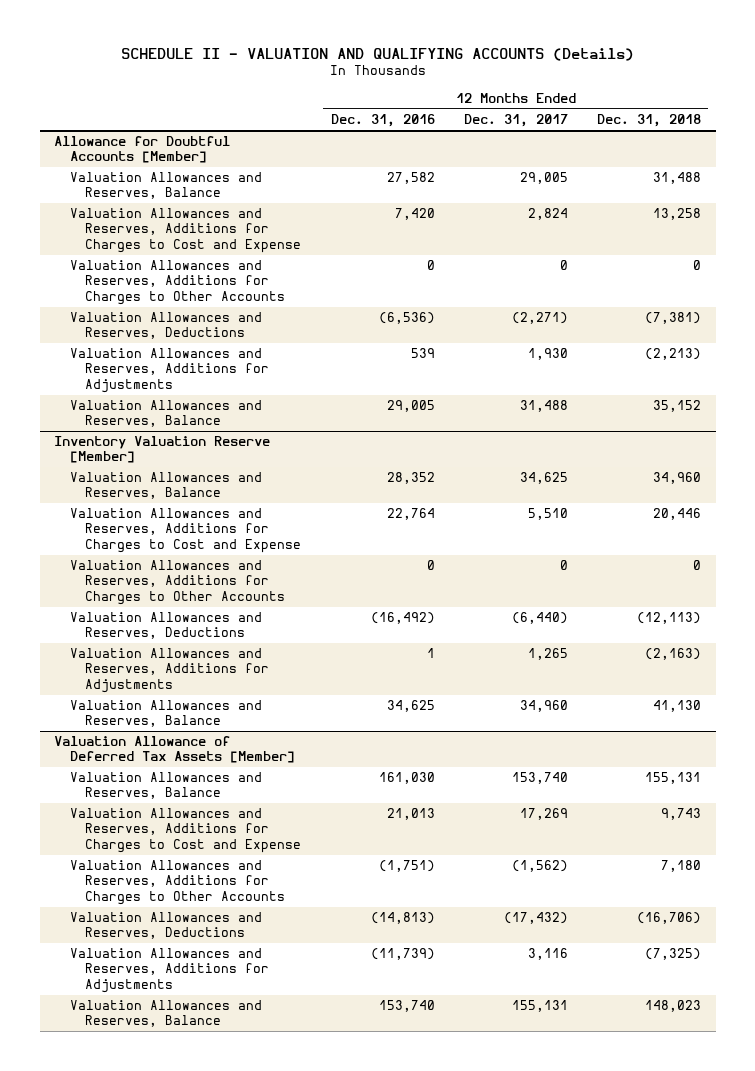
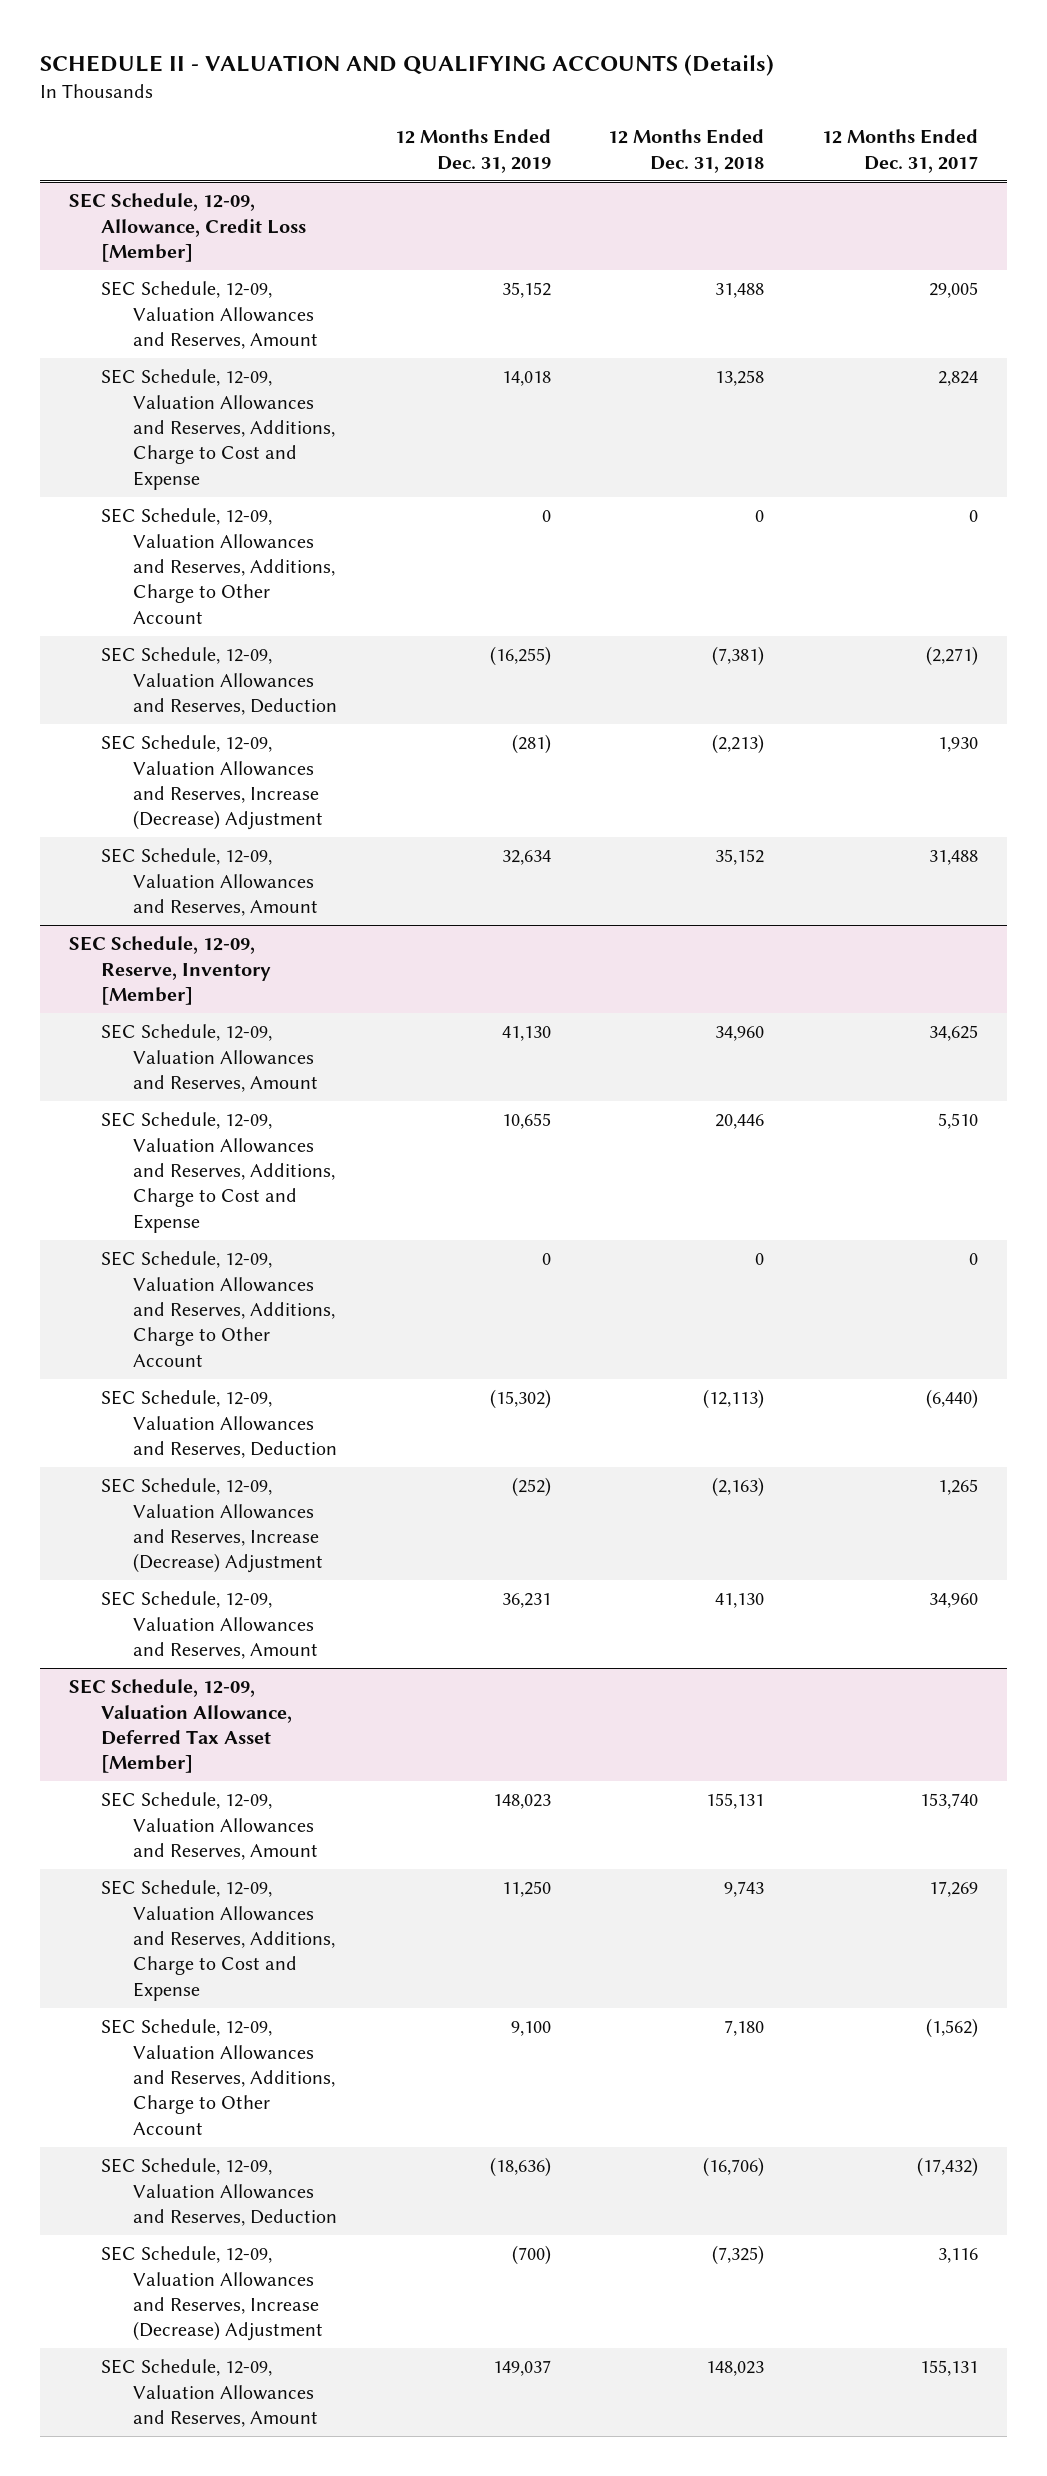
- | 12 Months Ended Dec. 31, 2016 | 12 Months Ended Dec. 31, 2017 | 12 Months Ended Dec. 31, 2018
+ | 12 Months Ended Dec. 31, 2019 | 12 Months Ended Dec. 31, 2018 | 12 Months Ended Dec. 31, 2017
- Allowance for Doubtful Accounts [Member]
- Valuation Allowances and Reserves, Balance | 27,582 | 29,005 | 31,488
- Valuation Allowances and Reserves, Additions for Charges to Cost and Expense | 7,420 | 2,824 | 13,258
- Valuation Allowances and Reserves, Additions for Charges to Other Accounts | 0 | 0 | 0
- Valuation Allowances and Reserves, Deductions | (6,536) | (2,271) | (7,381)
- Valuation Allowances and Reserves, Additions for Adjustments | 539 | 1,930 | (2,213)
- Valuation Allowances and Reserves, Balance | 29,005 | 31,488 | 35,152
- Inventory Valuation Reserve [Member]
- Valuation Allowances and Reserves, Balance | 28,352 | 34,625 | 34,960
- Valuation Allowances and Reserves, Additions for Charges to Cost and Expense | 22,764 | 5,510 | 20,446
- Valuation Allowances and Reserves, Additions for Charges to Other Accounts | 0 | 0 | 0
- Valuation Allowances and Reserves, Deductions | (16,492) | (6,440) | (12,113)
- Valuation Allowances and Reserves, Additions for Adjustments | 1 | 1,265 | (2,163)
- Valuation Allowances and Reserves, Balance | 34,625 | 34,960 | 41,130
- Valuation Allowance of Deferred Tax Assets [Member]
- Valuation Allowances and Reserves, Balance | 161,030 | 153,740 | 155,131
- Valuation Allowances and Reserves, Additions for Charges to Cost and Expense | 21,013 | 17,269 | 9,743
- Valuation Allowances and Reserves, Additions for Charges to Other Accounts | (1,751) | (1,562) | 7,180
- Valuation Allowances and Reserves, Deductions | (14,813) | (17,432) | (16,706)
- Valuation Allowances and Reserves, Additions for Adjustments | (11,739) | 3,116 | (7,325)
- Valuation Allowances and Reserves, Balance | 153,740 | 155,131 | 148,023
+ SEC Schedule, 12-09, Allowance, Credit Loss [Member]
+ SEC Schedule, 12-09, Valuation Allowances and Reserves, Amount | 35,152 | 31,488 | 29,005
+ SEC Schedule, 12-09, Valuation Allowances and Reserves, Additions, Charge to Cost and Expense | 14,018 | 13,258 | 2,824
+ SEC Schedule, 12-09, Valuation Allowances and Reserves, Additions, Charge to Other Account | 0 | 0 | 0
+ SEC Schedule, 12-09, Valuation Allowances and Reserves, Deduction | (16,255) | (7,381) | (2,271)
+ SEC Schedule, 12-09, Valuation Allowances and Reserves, Increase (Decrease) Adjustment | (281) | (2,213) | 1,930
+ SEC Schedule, 12-09, Valuation Allowances and Reserves, Amount | 32,634 | 35,152 | 31,488
+ SEC Schedule, 12-09, Reserve, Inventory [Member]
+ SEC Schedule, 12-09, Valuation Allowances and Reserves, Amount | 41,130 | 34,960 | 34,625
+ SEC Schedule, 12-09, Valuation Allowances and Reserves, Additions, Charge to Cost and Expense | 10,655 | 20,446 | 5,510
+ SEC Schedule, 12-09, Valuation Allowances and Reserves, Additions, Charge to Other Account | 0 | 0 | 0
+ SEC Schedule, 12-09, Valuation Allowances and Reserves, Deduction | (15,302) | (12,113) | (6,440)
+ SEC Schedule, 12-09, Valuation Allowances and Reserves, Increase (Decrease) Adjustment | (252) | (2,163) | 1,265
+ SEC Schedule, 12-09, Valuation Allowances and Reserves, Amount | 36,231 | 41,130 | 34,960
+ SEC Schedule, 12-09, Valuation Allowance, Deferred Tax Asset [Member]
+ SEC Schedule, 12-09, Valuation Allowances and Reserves, Amount | 148,023 | 155,131 | 153,740
+ SEC Schedule, 12-09, Valuation Allowances and Reserves, Additions, Charge to Cost and Expense | 11,250 | 9,743 | 17,269
+ SEC Schedule, 12-09, Valuation Allowances and Reserves, Additions, Charge to Other Account | 9,100 | 7,180 | (1,562)
+ SEC Schedule, 12-09, Valuation Allowances and Reserves, Deduction | (18,636) | (16,706) | (17,432)
+ SEC Schedule, 12-09, Valuation Allowances and Reserves, Increase (Decrease) Adjustment | (700) | (7,325) | 3,116
+ SEC Schedule, 12-09, Valuation Allowances and Reserves, Amount | 149,037 | 148,023 | 155,131

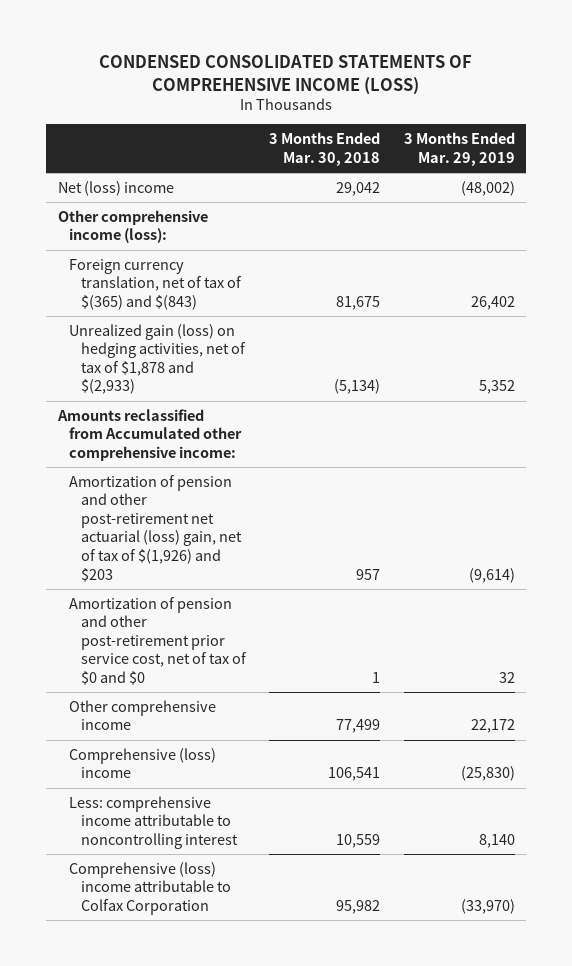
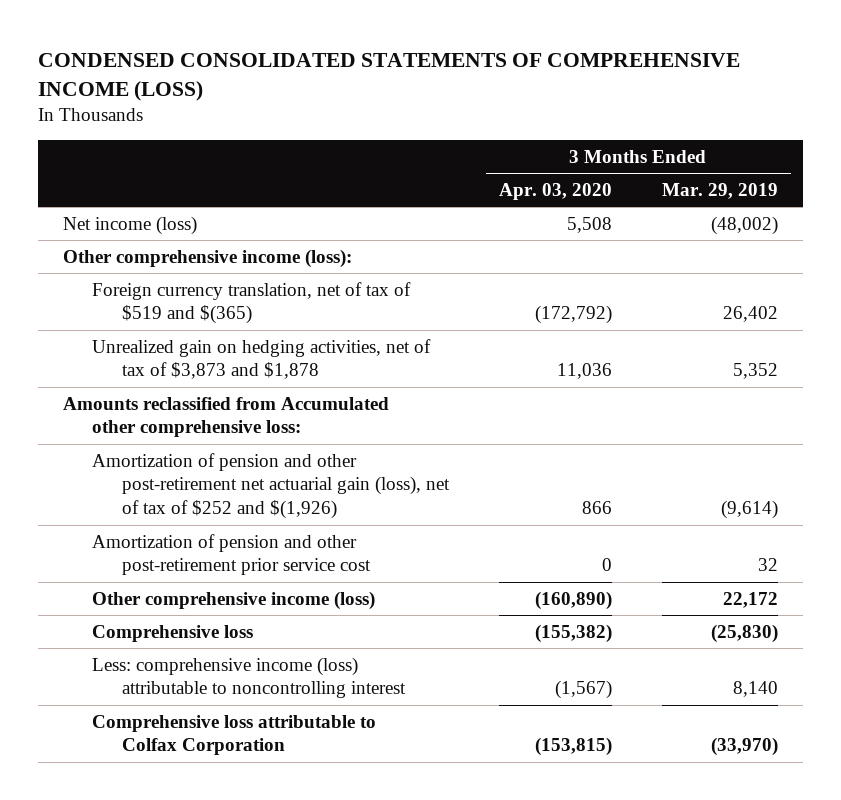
- | 3 Months Ended Mar. 30, 2018 | 3 Months Ended Mar. 29, 2019
+ | 3 Months Ended Apr. 03, 2020 | 3 Months Ended Mar. 29, 2019
- Net (loss) income | 29,042 | (48,002)
+ Net income (loss) | 5,508 | (48,002)
- Foreign currency translation, net of tax of $(365) and $(843) | 81,675 | 26,402
- Unrealized gain (loss) on hedging activities, net of tax of $1,878 and $(2,933) | (5,134) | 5,352
- Amounts reclassified from Accumulated other comprehensive income:
- Amortization of pension and other post-retirement net actuarial (loss) gain, net of tax of $(1,926) and $203 | 957 | (9,614)
- Amortization of pension and other post-retirement prior service cost, net of tax of $0 and $0 | 1 | 32
- Other comprehensive income | 77,499 | 22,172
- Comprehensive (loss) income | 106,541 | (25,830)
- Less: comprehensive income attributable to noncontrolling interest | 10,559 | 8,140
- Comprehensive (loss) income attributable to Colfax Corporation | 95,982 | (33,970)
+ Foreign currency translation, net of tax of $519 and $(365) | (172,792) | 26,402
+ Unrealized gain on hedging activities, net of tax of $3,873 and $1,878 | 11,036 | 5,352
+ Amounts reclassified from Accumulated other comprehensive loss:
+ Amortization of pension and other post-retirement net actuarial gain (loss), net of tax of $252 and $(1,926) | 866 | (9,614)
+ Amortization of pension and other post-retirement prior service cost | 0 | 32
+ Other comprehensive income (loss) | (160,890) | 22,172
+ Comprehensive loss | (155,382) | (25,830)
+ Less: comprehensive income (loss) attributable to noncontrolling interest | (1,567) | 8,140
+ Comprehensive loss attributable to Colfax Corporation | (153,815) | (33,970)

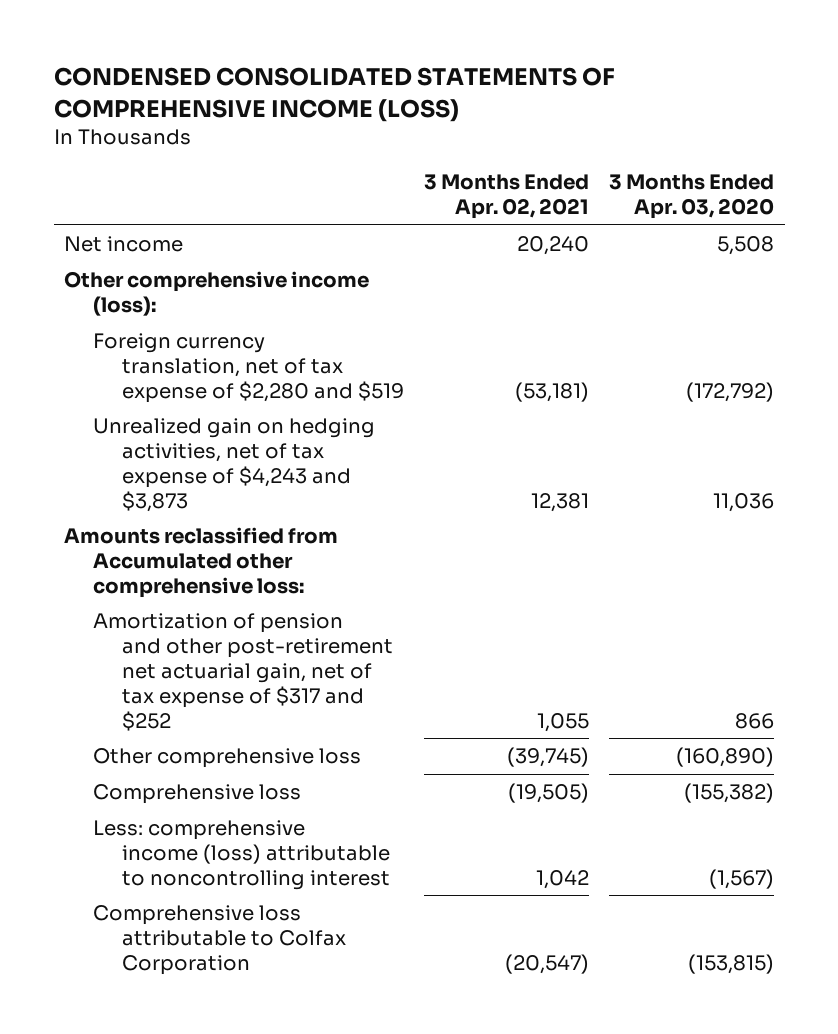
- | 3 Months Ended Apr. 03, 2020 | 3 Months Ended Mar. 29, 2019
+ | 3 Months Ended Apr. 02, 2021 | 3 Months Ended Apr. 03, 2020
- Net income (loss) | 5,508 | (48,002)
+ Net income | 20,240 | 5,508
- Foreign currency translation, net of tax of $519 and $(365) | (172,792) | 26,402
- Unrealized gain on hedging activities, net of tax of $3,873 and $1,878 | 11,036 | 5,352
+ Foreign currency translation, net of tax expense of $2,280 and $519 | (53,181) | (172,792)
+ Unrealized gain on hedging activities, net of tax expense of $4,243 and $3,873 | 12,381 | 11,036
- Amortization of pension and other post-retirement net actuarial gain (loss), net of tax of $252 and $(1,926) | 866 | (9,614)
- Amortization of pension and other post-retirement prior service cost | 0 | 32
- Other comprehensive income (loss) | (160,890) | 22,172
+ Amortization of pension and other post-retirement net actuarial gain, net of tax expense of $317 and $252 | 1,055 | 866
+ Other comprehensive loss | (39,745) | (160,890)

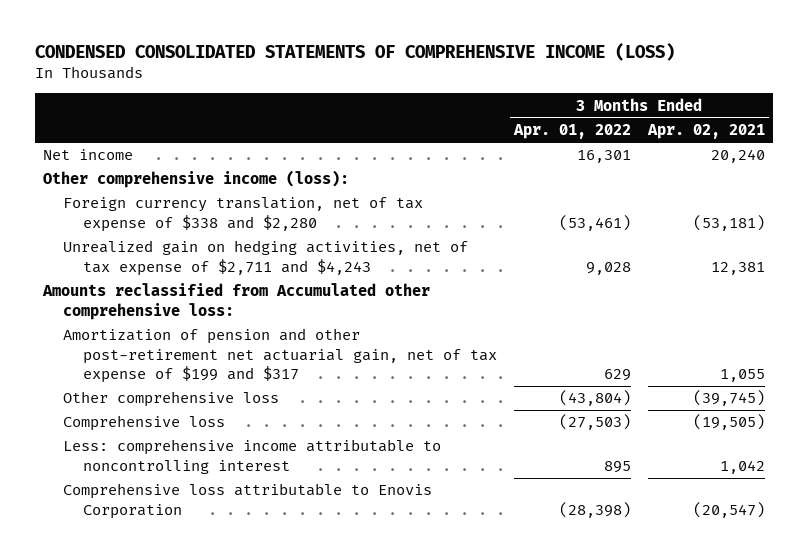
- | 3 Months Ended Apr. 02, 2021 | 3 Months Ended Apr. 03, 2020
+ | 3 Months Ended Apr. 01, 2022 | 3 Months Ended Apr. 02, 2021
- Foreign currency translation, net of tax expense of $2,280 and $519 | (53,181) | (172,792)
- Unrealized gain on hedging activities, net of tax expense of $4,243 and $3,873 | 12,381 | 11,036
+ Foreign currency translation, net of tax expense of $338 and $2,280 | (53,461) | (53,181)
+ Unrealized gain on hedging activities, net of tax expense of $2,711 and $4,243 | 9,028 | 12,381
- Amortization of pension and other post-retirement net actuarial gain, net of tax expense of $317 and $252 | 1,055 | 866
+ Amortization of pension and other post-retirement net actuarial gain, net of tax expense of $199 and $317 | 629 | 1,055
- Less: comprehensive income (loss) attributable to noncontrolling interest | 1,042 | (1,567)
- Comprehensive loss attributable to Colfax Corporation | (20,547) | (153,815)
+ Less: comprehensive income attributable to noncontrolling interest | 895 | 1,042
+ Comprehensive loss attributable to Enovis Corporation | (28,398) | (20,547)

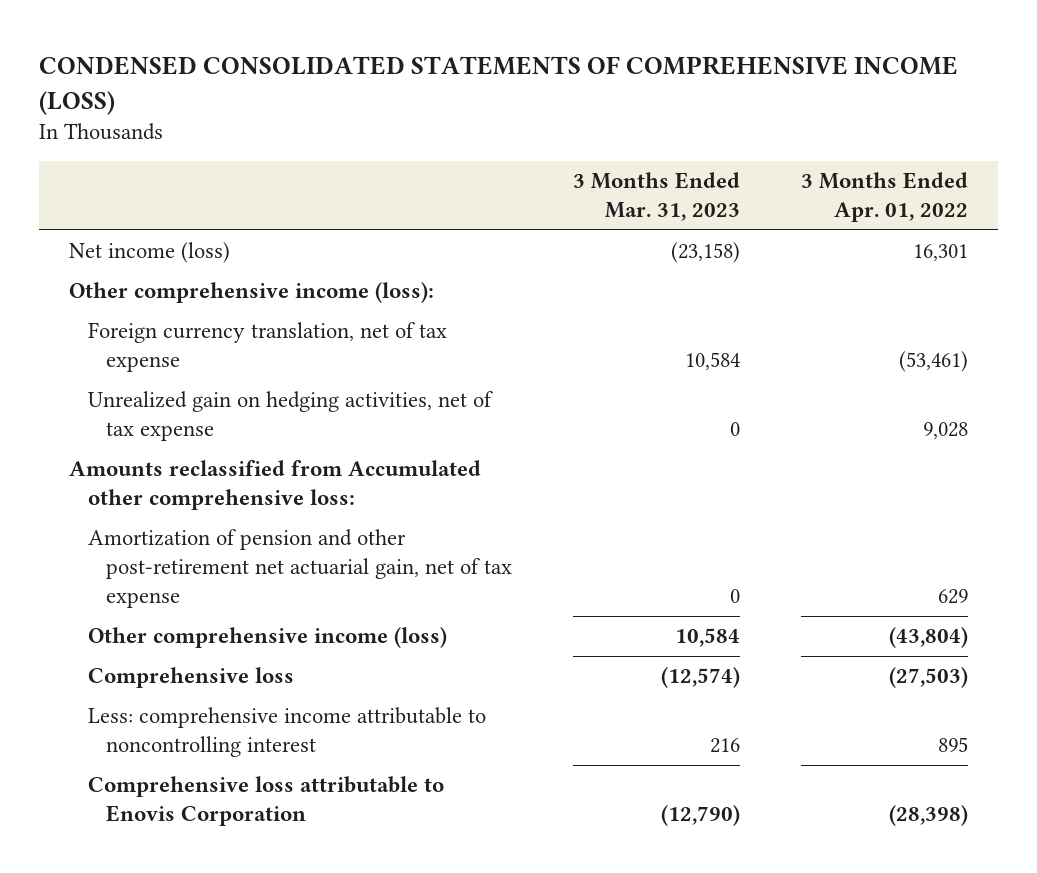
- | 3 Months Ended Apr. 01, 2022 | 3 Months Ended Apr. 02, 2021
+ | 3 Months Ended Mar. 31, 2023 | 3 Months Ended Apr. 01, 2022
- Net income | 16,301 | 20,240
+ Net income (loss) | (23,158) | 16,301
- Foreign currency translation, net of tax expense of $338 and $2,280 | (53,461) | (53,181)
- Unrealized gain on hedging activities, net of tax expense of $2,711 and $4,243 | 9,028 | 12,381
+ Foreign currency translation, net of tax expense | 10,584 | (53,461)
+ Unrealized gain on hedging activities, net of tax expense | 0 | 9,028
- Amortization of pension and other post-retirement net actuarial gain, net of tax expense of $199 and $317 | 629 | 1,055
- Other comprehensive loss | (43,804) | (39,745)
+ Amortization of pension and other post-retirement net actuarial gain, net of tax expense | 0 | 629
+ Other comprehensive income (loss) | 10,584 | (43,804)

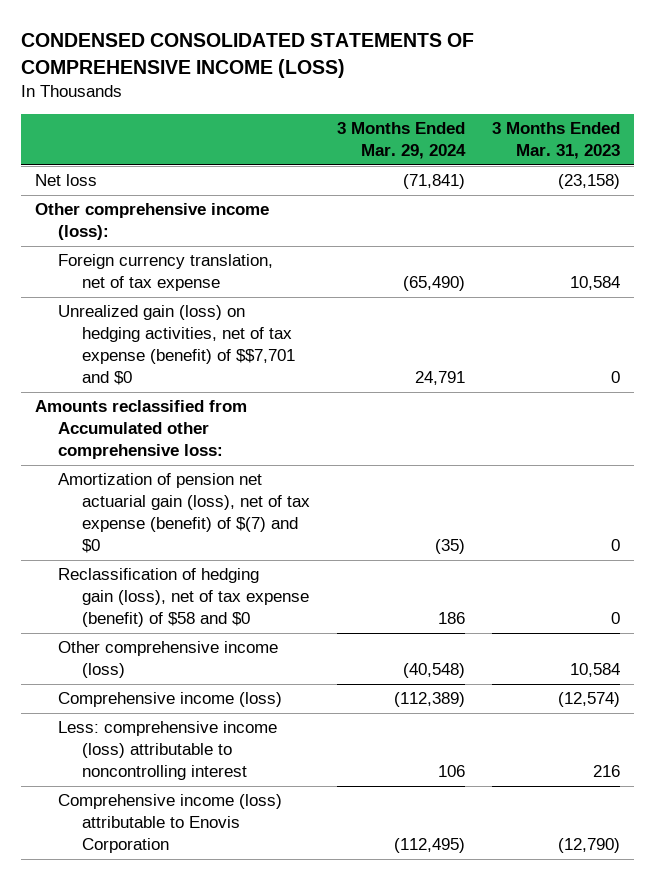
- | 3 Months Ended Mar. 31, 2023 | 3 Months Ended Apr. 01, 2022
+ | 3 Months Ended Mar. 29, 2024 | 3 Months Ended Mar. 31, 2023
- Net income (loss) | (23,158) | 16,301
+ Net loss | (71,841) | (23,158)
- Unrealized gain on hedging activities, net of tax expense | 0 | 9,028
+ Unrealized gain (loss) on hedging activities, net of tax expense (benefit) of $$7,701 and $0 | 24,791 | 0
- Amortization of pension and other post-retirement net actuarial gain, net of tax expense | 0 | 629
+ Amortization of pension net actuarial gain (loss), net of tax expense (benefit) of $(7) and $0 | (35) | 0
+ Reclassification of hedging gain (loss), net of tax expense (benefit) of $58 and $0 | 186 | 0
- Comprehensive loss | (12,574) | (27,503)
- Less: comprehensive income attributable to noncontrolling interest | 216 | 895
- Comprehensive loss attributable to Enovis Corporation | (12,790) | (28,398)
+ Comprehensive income (loss) | (112,389) | (12,574)
+ Less: comprehensive income (loss) attributable to noncontrolling interest | 106 | 216
+ Comprehensive income (loss) attributable to Enovis Corporation | (112,495) | (12,790)

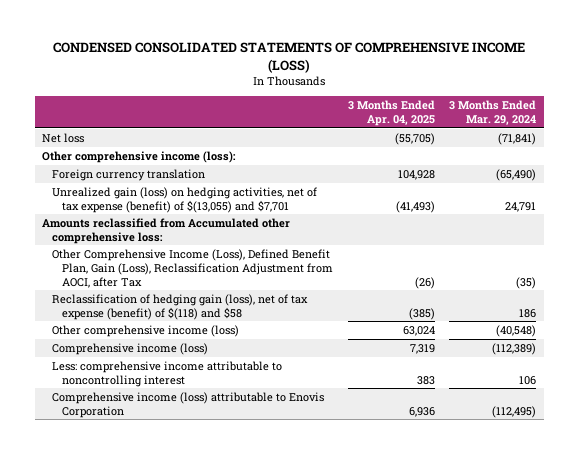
- | 3 Months Ended Mar. 29, 2024 | 3 Months Ended Mar. 31, 2023
+ | 3 Months Ended Apr. 04, 2025 | 3 Months Ended Mar. 29, 2024
- Foreign currency translation, net of tax expense | (65,490) | 10,584
- Unrealized gain (loss) on hedging activities, net of tax expense (benefit) of $$7,701 and $0 | 24,791 | 0
+ Foreign currency translation | 104,928 | (65,490)
+ Unrealized gain (loss) on hedging activities, net of tax expense (benefit) of $(13,055) and $7,701 | (41,493) | 24,791
- Amortization of pension net actuarial gain (loss), net of tax expense (benefit) of $(7) and $0 | (35) | 0
- Reclassification of hedging gain (loss), net of tax expense (benefit) of $58 and $0 | 186 | 0
+ Other Comprehensive Income (Loss), Defined Benefit Plan, Gain (Loss), Reclassification Adjustment from AOCI, after Tax | (26) | (35)
+ Reclassification of hedging gain (loss), net of tax expense (benefit) of $(118) and $58 | (385) | 186
- Less: comprehensive income (loss) attributable to noncontrolling interest | 106 | 216
+ Less: comprehensive income attributable to noncontrolling interest | 383 | 106

